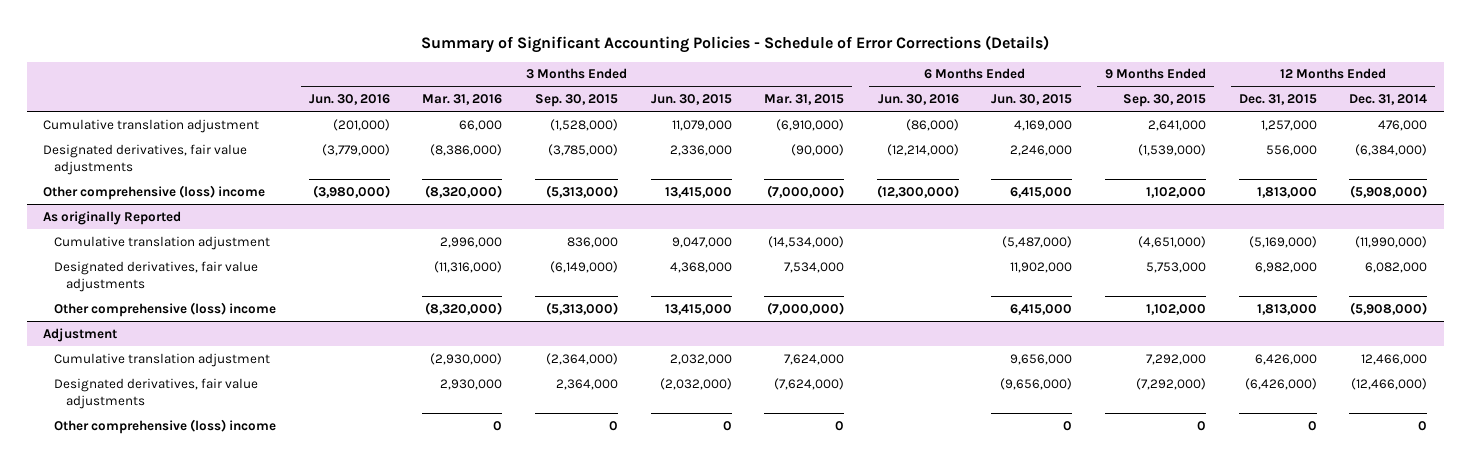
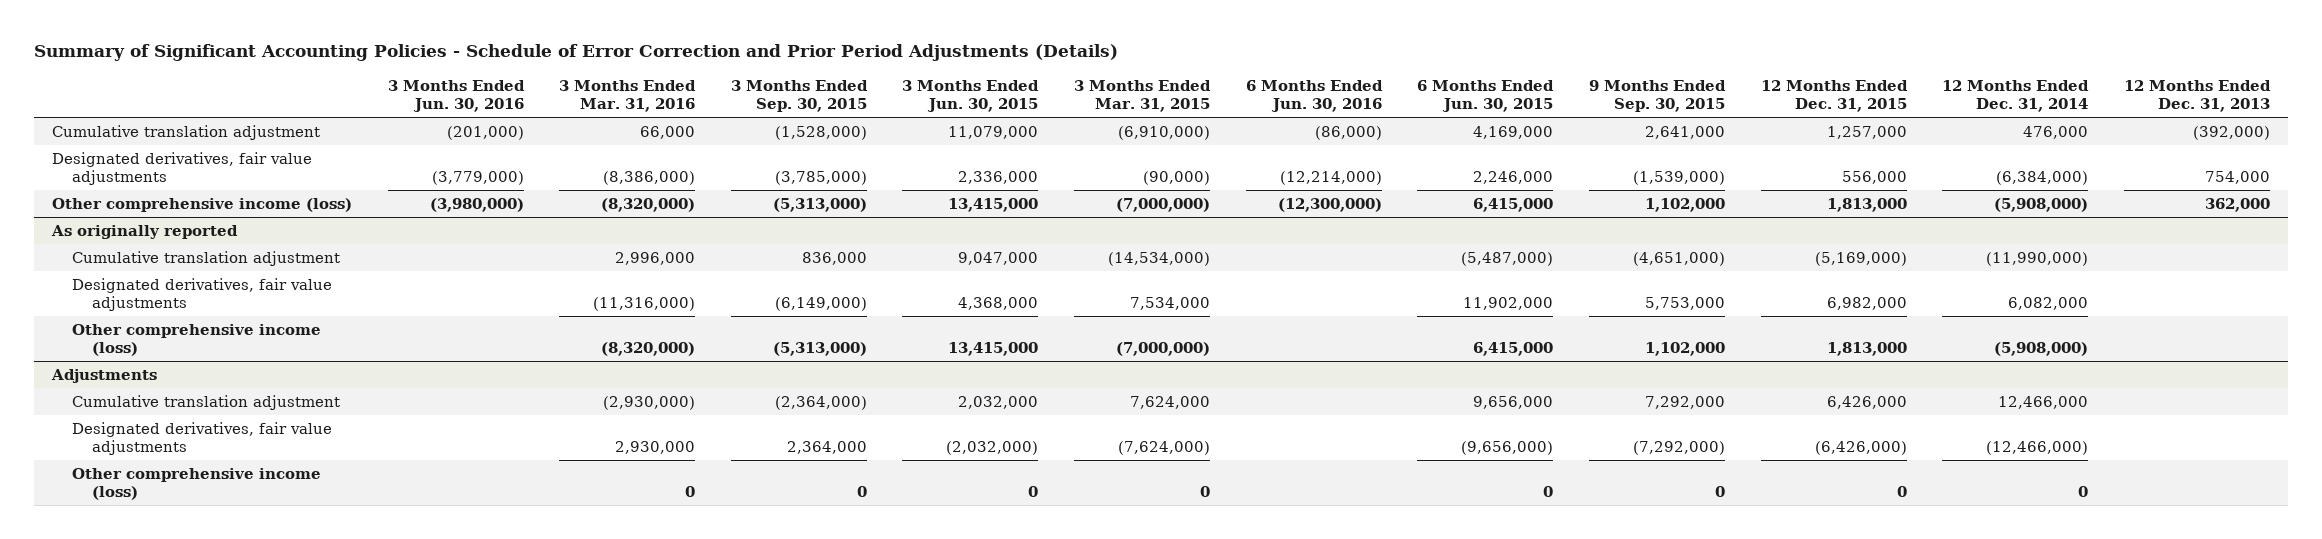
- Summary of Significant Accounting Policies - Schedule of Error Corrections (Details)
+ Summary of Significant Accounting Policies - Schedule of Error Correction and Prior Period Adjustments (Details)
- | 3 Months Ended Jun. 30, 2016 | 3 Months Ended Mar. 31, 2016 | 3 Months Ended Sep. 30, 2015 | 3 Months Ended Jun. 30, 2015 | 3 Months Ended Mar. 31, 2015 | 6 Months Ended Jun. 30, 2016 | 6 Months Ended Jun. 30, 2015 | 9 Months Ended Sep. 30, 2015 | 12 Months Ended Dec. 31, 2015 | 12 Months Ended Dec. 31, 2014
+ | 3 Months Ended Jun. 30, 2016 | 3 Months Ended Mar. 31, 2016 | 3 Months Ended Sep. 30, 2015 | 3 Months Ended Jun. 30, 2015 | 3 Months Ended Mar. 31, 2015 | 6 Months Ended Jun. 30, 2016 | 6 Months Ended Jun. 30, 2015 | 9 Months Ended Sep. 30, 2015 | 12 Months Ended Dec. 31, 2015 | 12 Months Ended Dec. 31, 2014 | 12 Months Ended Dec. 31, 2013
- Other comprehensive (loss) income | (3,980,000) | (8,320,000) | (5,313,000) | 13,415,000 | (7,000,000) | (12,300,000) | 6,415,000 | 1,102,000 | 1,813,000 | (5,908,000)
- As originally Reported
+ Other comprehensive income (loss) | (3,980,000) | (8,320,000) | (5,313,000) | 13,415,000 | (7,000,000) | (12,300,000) | 6,415,000 | 1,102,000 | 1,813,000 | (5,908,000) | 362,000
+ As originally reported
- Other comprehensive (loss) income | | (8,320,000) | (5,313,000) | 13,415,000 | (7,000,000) | | 6,415,000 | 1,102,000 | 1,813,000 | (5,908,000)
- Adjustment
+ Other comprehensive income (loss) | | (8,320,000) | (5,313,000) | 13,415,000 | (7,000,000) | | 6,415,000 | 1,102,000 | 1,813,000 | (5,908,000) |
+ Adjustments
- Other comprehensive (loss) income | | 0 | 0 | 0 | 0 | | 0 | 0 | 0 | 0
+ Other comprehensive income (loss) | | 0 | 0 | 0 | 0 | | 0 | 0 | 0 | 0 |

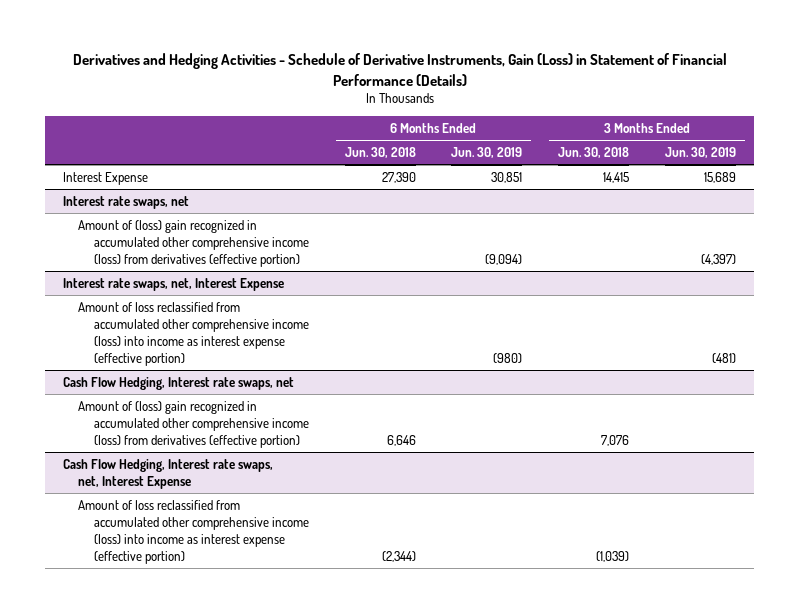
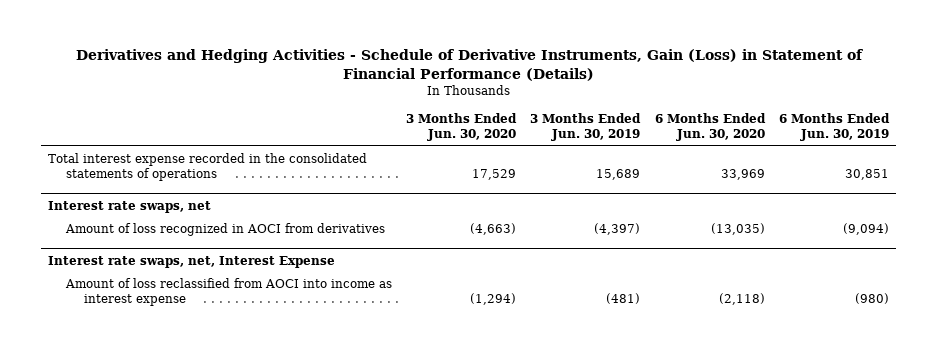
- | 6 Months Ended Jun. 30, 2018 | 6 Months Ended Jun. 30, 2019 | 3 Months Ended Jun. 30, 2018 | 3 Months Ended Jun. 30, 2019
+ | 3 Months Ended Jun. 30, 2020 | 3 Months Ended Jun. 30, 2019 | 6 Months Ended Jun. 30, 2020 | 6 Months Ended Jun. 30, 2019
- Interest Expense | 27,390 | 30,851 | 14,415 | 15,689
+ Total interest expense recorded in the consolidated statements of operations | 17,529 | 15,689 | 33,969 | 30,851
@ Interest rate swaps, net
- Amount of (loss) gain recognized in accumulated other comprehensive income (loss) from derivatives (effective portion) | | (9,094) | | (4,397)
+ Amount of loss recognized in AOCI from derivatives | (4,663) | (4,397) | (13,035) | (9,094)
@ Interest rate swaps, net, Interest Expense
- Amount of loss reclassified from accumulated other comprehensive income (loss) into income as interest expense (effective portion) | | (980) | | (481)
- Cash Flow Hedging, Interest rate swaps, net
- Amount of (loss) gain recognized in accumulated other comprehensive income (loss) from derivatives (effective portion) | 6,646 | | 7,076 |
- Cash Flow Hedging, Interest rate swaps, net, Interest Expense
- Amount of loss reclassified from accumulated other comprehensive income (loss) into income as interest expense (effective portion) | (2,344) | | (1,039) |
@ Interest rate swaps, net, Interest Expense
+ Amount of loss reclassified from AOCI into income as interest expense | (1,294) | (481) | (2,118) | (980)

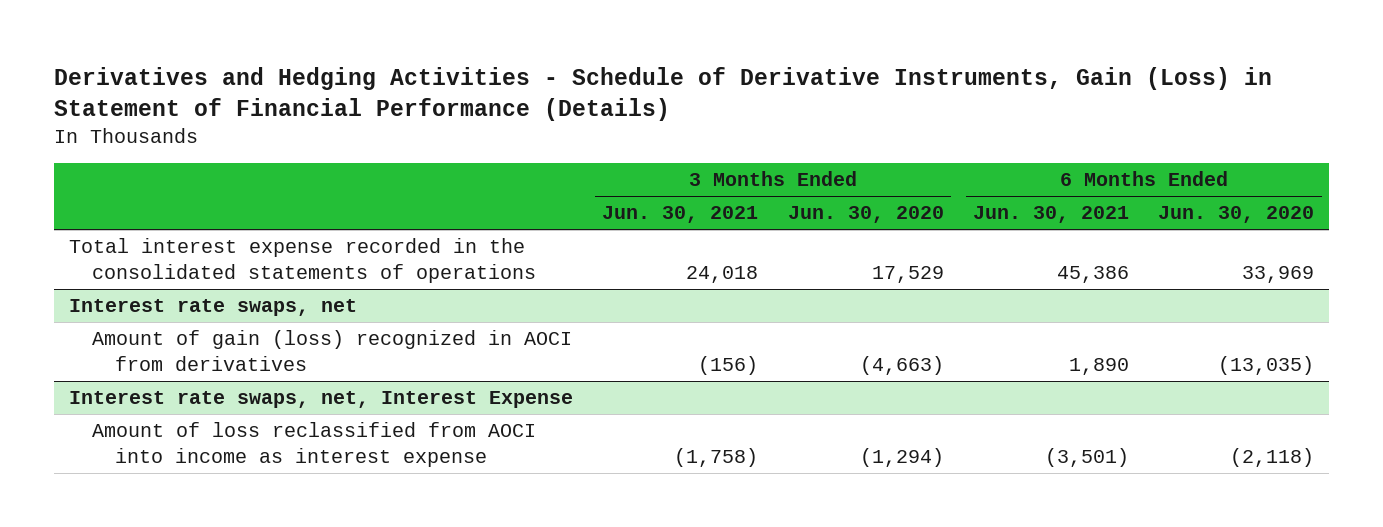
- | 3 Months Ended Jun. 30, 2020 | 3 Months Ended Jun. 30, 2019 | 6 Months Ended Jun. 30, 2020 | 6 Months Ended Jun. 30, 2019
+ | 3 Months Ended Jun. 30, 2021 | 3 Months Ended Jun. 30, 2020 | 6 Months Ended Jun. 30, 2021 | 6 Months Ended Jun. 30, 2020
@ Interest rate swaps, net
- Amount of loss recognized in AOCI from derivatives | (4,663) | (4,397) | (13,035) | (9,094)
+ Amount of gain (loss) recognized in AOCI from derivatives | (156) | (4,663) | 1,890 | (13,035)

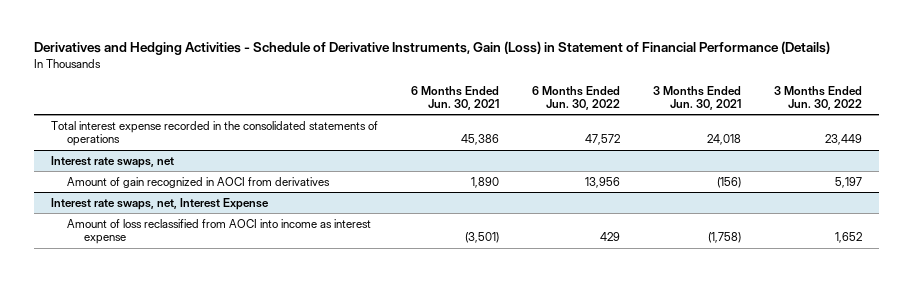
- | 3 Months Ended Jun. 30, 2021 | 3 Months Ended Jun. 30, 2020 | 6 Months Ended Jun. 30, 2021 | 6 Months Ended Jun. 30, 2020
+ | 6 Months Ended Jun. 30, 2021 | 6 Months Ended Jun. 30, 2022 | 3 Months Ended Jun. 30, 2021 | 3 Months Ended Jun. 30, 2022
@ Interest rate swaps, net
- Amount of gain (loss) recognized in AOCI from derivatives | (156) | (4,663) | 1,890 | (13,035)
+ Amount of gain recognized in AOCI from derivatives | 1,890 | 13,956 | (156) | 5,197

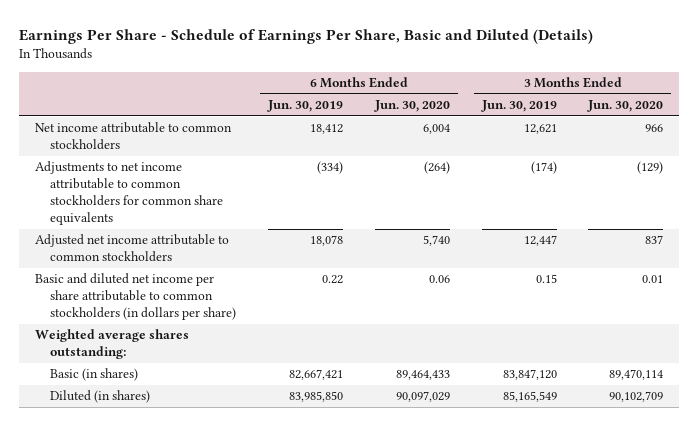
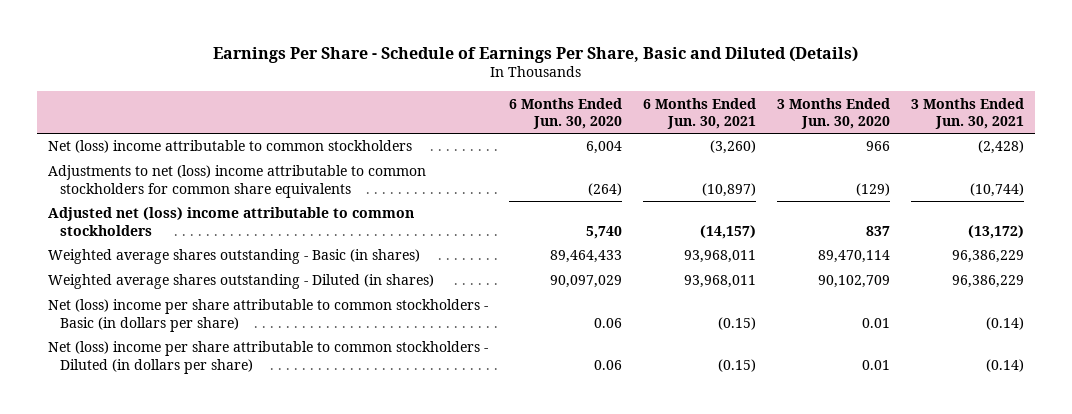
- | 6 Months Ended Jun. 30, 2019 | 6 Months Ended Jun. 30, 2020 | 3 Months Ended Jun. 30, 2019 | 3 Months Ended Jun. 30, 2020
+ | 6 Months Ended Jun. 30, 2020 | 6 Months Ended Jun. 30, 2021 | 3 Months Ended Jun. 30, 2020 | 3 Months Ended Jun. 30, 2021
- Net income attributable to common stockholders | 18,412 | 6,004 | 12,621 | 966
- Adjustments to net income attributable to common stockholders for common share equivalents | (334) | (264) | (174) | (129)
- Adjusted net income attributable to common stockholders | 18,078 | 5,740 | 12,447 | 837
- Basic and diluted net income per share attributable to common stockholders (in dollars per share) | 0.22 | 0.06 | 0.15 | 0.01
- Weighted average shares outstanding:
- Basic (in shares) | 82,667,421 | 89,464,433 | 83,847,120 | 89,470,114
- Diluted (in shares) | 83,985,850 | 90,097,029 | 85,165,549 | 90,102,709
+ Net (loss) income attributable to common stockholders | 6,004 | (3,260) | 966 | (2,428)
+ Adjustments to net (loss) income attributable to common stockholders for common share equivalents | (264) | (10,897) | (129) | (10,744)
+ Adjusted net (loss) income attributable to common stockholders | 5,740 | (14,157) | 837 | (13,172)
+ Weighted average shares outstanding - Basic (in shares) | 89,464,433 | 93,968,011 | 89,470,114 | 96,386,229
+ Weighted average shares outstanding - Diluted (in shares) | 90,097,029 | 93,968,011 | 90,102,709 | 96,386,229
+ Net (loss) income per share attributable to common stockholders - Basic (in dollars per share) | 0.06 | (0.15) | 0.01 | (0.14)
+ Net (loss) income per share attributable to common stockholders - Diluted (in dollars per share) | 0.06 | (0.15) | 0.01 | (0.14)

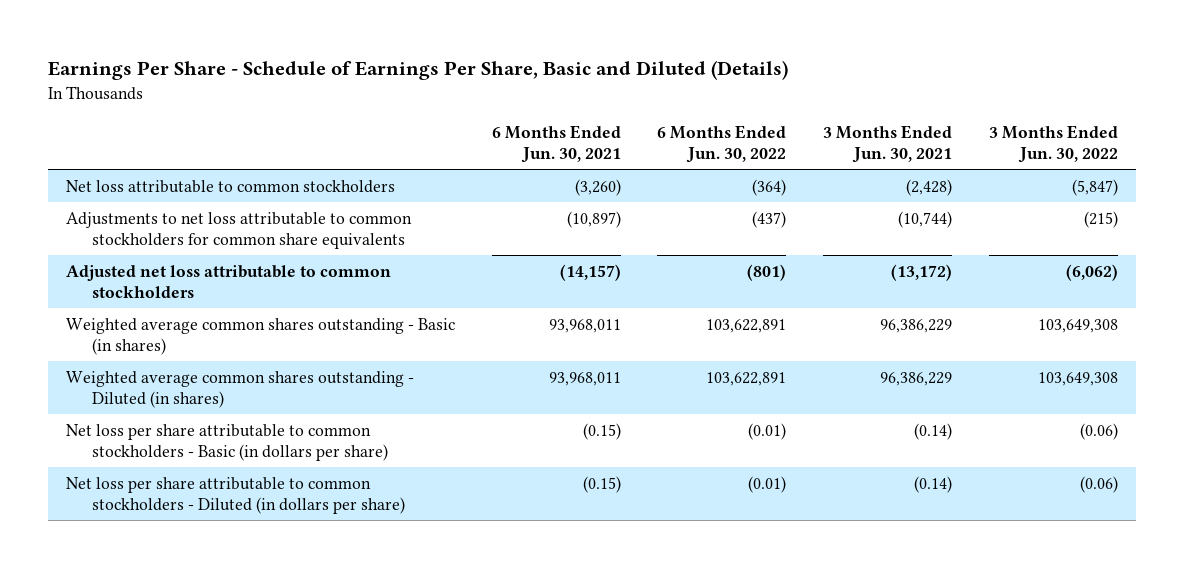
- | 6 Months Ended Jun. 30, 2020 | 6 Months Ended Jun. 30, 2021 | 3 Months Ended Jun. 30, 2020 | 3 Months Ended Jun. 30, 2021
+ | 6 Months Ended Jun. 30, 2021 | 6 Months Ended Jun. 30, 2022 | 3 Months Ended Jun. 30, 2021 | 3 Months Ended Jun. 30, 2022
- Net (loss) income attributable to common stockholders | 6,004 | (3,260) | 966 | (2,428)
- Adjustments to net (loss) income attributable to common stockholders for common share equivalents | (264) | (10,897) | (129) | (10,744)
- Adjusted net (loss) income attributable to common stockholders | 5,740 | (14,157) | 837 | (13,172)
- Weighted average shares outstanding - Basic (in shares) | 89,464,433 | 93,968,011 | 89,470,114 | 96,386,229
- Weighted average shares outstanding - Diluted (in shares) | 90,097,029 | 93,968,011 | 90,102,709 | 96,386,229
- Net (loss) income per share attributable to common stockholders - Basic (in dollars per share) | 0.06 | (0.15) | 0.01 | (0.14)
- Net (loss) income per share attributable to common stockholders - Diluted (in dollars per share) | 0.06 | (0.15) | 0.01 | (0.14)
+ Net loss attributable to common stockholders | (3,260) | (364) | (2,428) | (5,847)
+ Adjustments to net loss attributable to common stockholders for common share equivalents | (10,897) | (437) | (10,744) | (215)
+ Adjusted net loss attributable to common stockholders | (14,157) | (801) | (13,172) | (6,062)
+ Weighted average common shares outstanding - Basic (in shares) | 93,968,011 | 103,622,891 | 96,386,229 | 103,649,308
+ Weighted average common shares outstanding - Diluted (in shares) | 93,968,011 | 103,622,891 | 96,386,229 | 103,649,308
+ Net loss per share attributable to common stockholders - Basic (in dollars per share) | (0.15) | (0.01) | (0.14) | (0.06)
+ Net loss per share attributable to common stockholders - Diluted (in dollars per share) | (0.15) | (0.01) | (0.14) | (0.06)

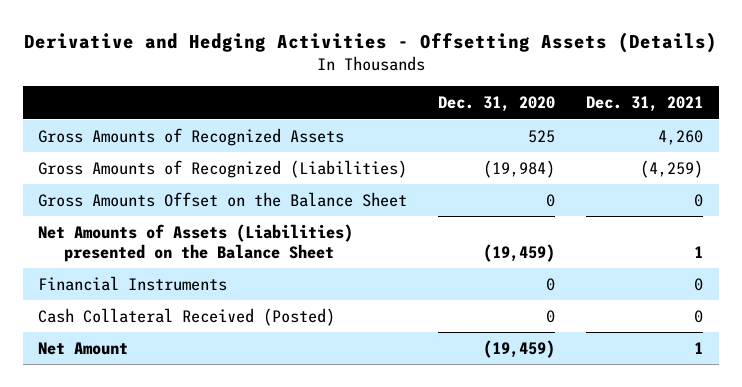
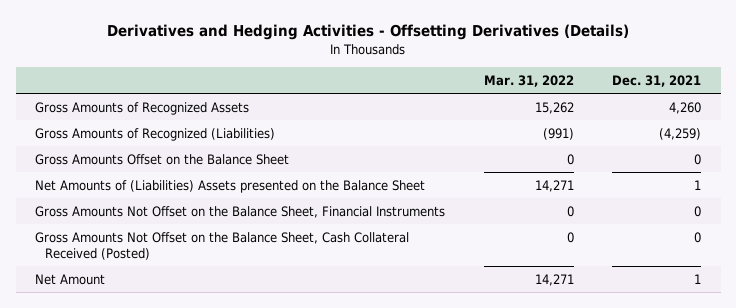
- Derivative and Hedging Activities - Offsetting Assets (Details)
+ Derivatives and Hedging Activities - Offsetting Derivatives (Details)
- | Dec. 31, 2020 | Dec. 31, 2021
+ | Mar. 31, 2022 | Dec. 31, 2021
- Net Amounts of Assets (Liabilities) presented on the Balance Sheet | (19,459) | 1
- Financial Instruments | 0 | 0
- Cash Collateral Received (Posted) | 0 | 0
+ Net Amounts of (Liabilities) Assets presented on the Balance Sheet | 14,271 | 1
+ Gross Amounts Not Offset on the Balance Sheet, Financial Instruments | 0 | 0
+ Gross Amounts Not Offset on the Balance Sheet, Cash Collateral Received (Posted) | 0 | 0

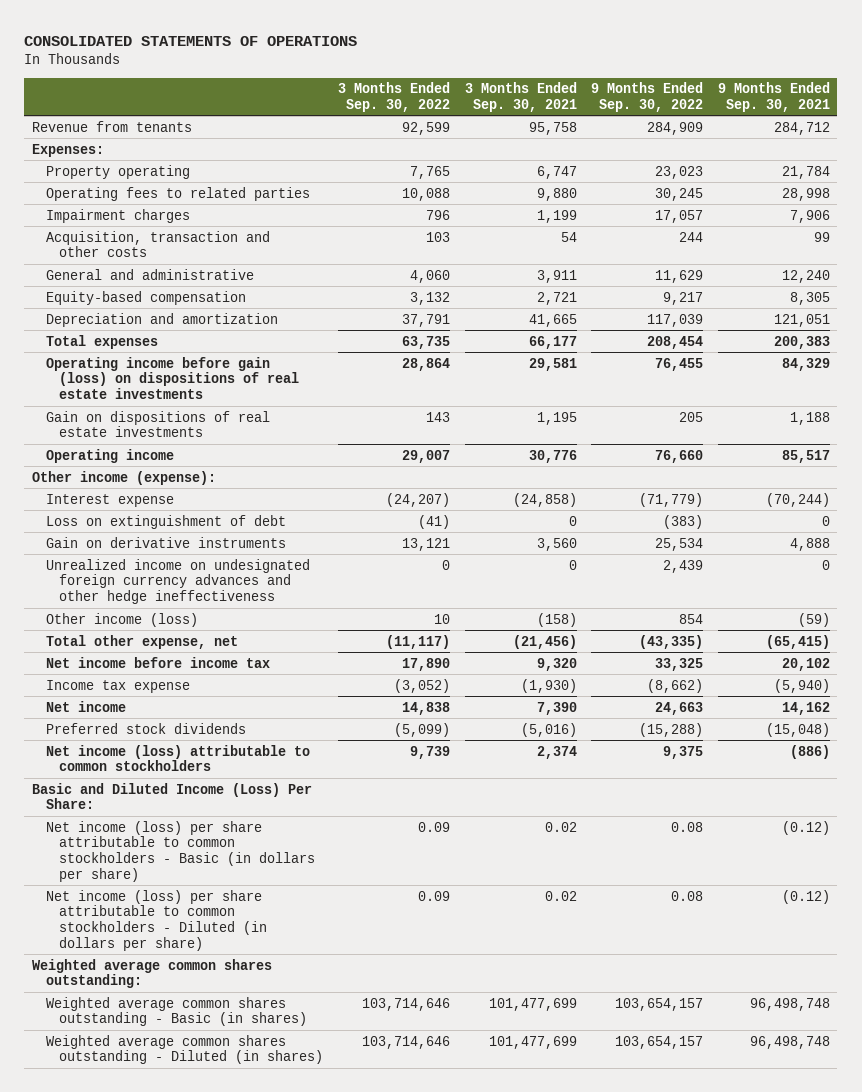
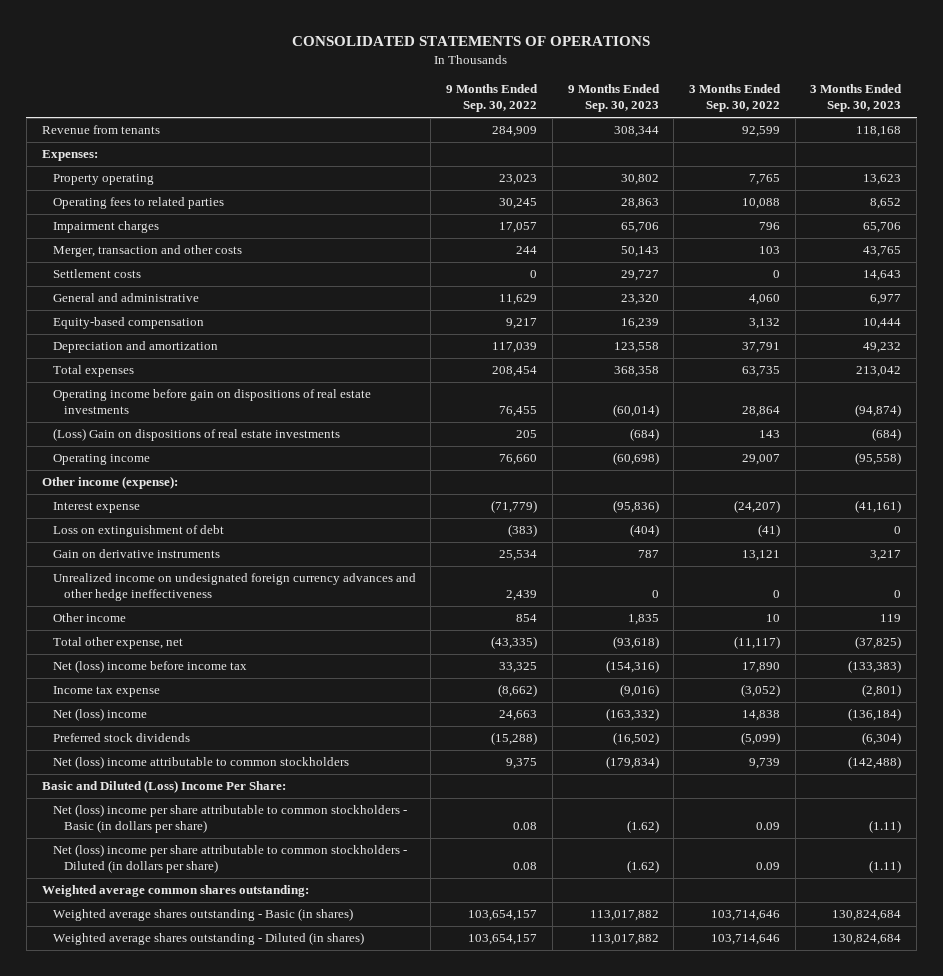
- | 3 Months Ended Sep. 30, 2022 | 3 Months Ended Sep. 30, 2021 | 9 Months Ended Sep. 30, 2022 | 9 Months Ended Sep. 30, 2021
+ | 9 Months Ended Sep. 30, 2022 | 9 Months Ended Sep. 30, 2023 | 3 Months Ended Sep. 30, 2022 | 3 Months Ended Sep. 30, 2023
- Acquisition, transaction and other costs | 103 | 54 | 244 | 99
+ Merger, transaction and other costs | 244 | 50,143 | 103 | 43,765
+ Settlement costs | 0 | 29,727 | 0 | 14,643
- Operating income before gain (loss) on dispositions of real estate investments | 28,864 | 29,581 | 76,455 | 84,329
- Gain on dispositions of real estate investments | 143 | 1,195 | 205 | 1,188
+ Operating income before gain on dispositions of real estate investments | 76,455 | (60,014) | 28,864 | (94,874)
+ (Loss) Gain on dispositions of real estate investments | 205 | (684) | 143 | (684)
- Other income (loss) | 10 | (158) | 854 | (59)
+ Other income | 854 | 1,835 | 10 | 119
- Net income before income tax | 17,890 | 9,320 | 33,325 | 20,102
+ Net (loss) income before income tax | 33,325 | (154,316) | 17,890 | (133,383)
- Net income | 14,838 | 7,390 | 24,663 | 14,162
+ Net (loss) income | 24,663 | (163,332) | 14,838 | (136,184)
- Net income (loss) attributable to common stockholders | 9,739 | 2,374 | 9,375 | (886)
- Basic and Diluted Income (Loss) Per Share:
- Net income (loss) per share attributable to common stockholders - Basic (in dollars per share) | 0.09 | 0.02 | 0.08 | (0.12)
- Net income (loss) per share attributable to common stockholders - Diluted (in dollars per share) | 0.09 | 0.02 | 0.08 | (0.12)
+ Net (loss) income attributable to common stockholders | 9,375 | (179,834) | 9,739 | (142,488)
+ Basic and Diluted (Loss) Income Per Share:
+ Net (loss) income per share attributable to common stockholders - Basic (in dollars per share) | 0.08 | (1.62) | 0.09 | (1.11)
+ Net (loss) income per share attributable to common stockholders - Diluted (in dollars per share) | 0.08 | (1.62) | 0.09 | (1.11)
- Weighted average common shares outstanding - Basic (in shares) | 103,714,646 | 101,477,699 | 103,654,157 | 96,498,748
- Weighted average common shares outstanding - Diluted (in shares) | 103,714,646 | 101,477,699 | 103,654,157 | 96,498,748
+ Weighted average shares outstanding - Basic (in shares) | 103,654,157 | 113,017,882 | 103,714,646 | 130,824,684
+ Weighted average shares outstanding - Diluted (in shares) | 103,654,157 | 113,017,882 | 103,714,646 | 130,824,684

